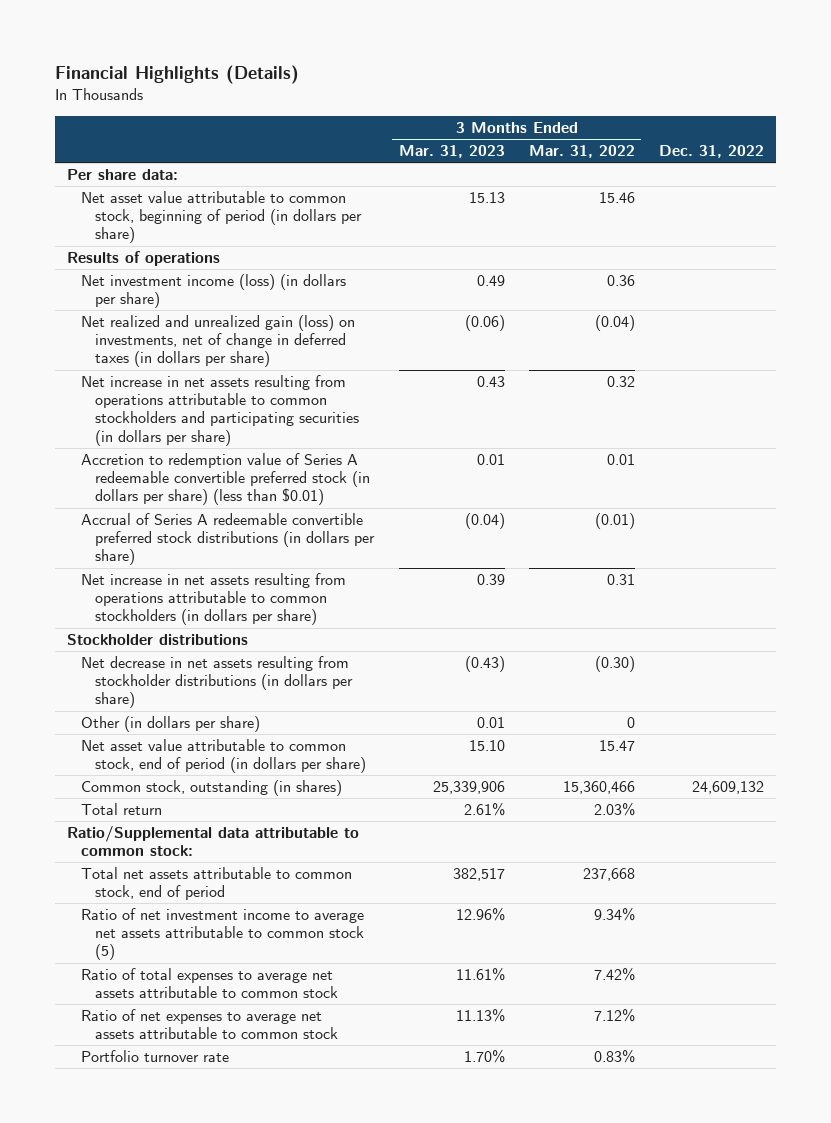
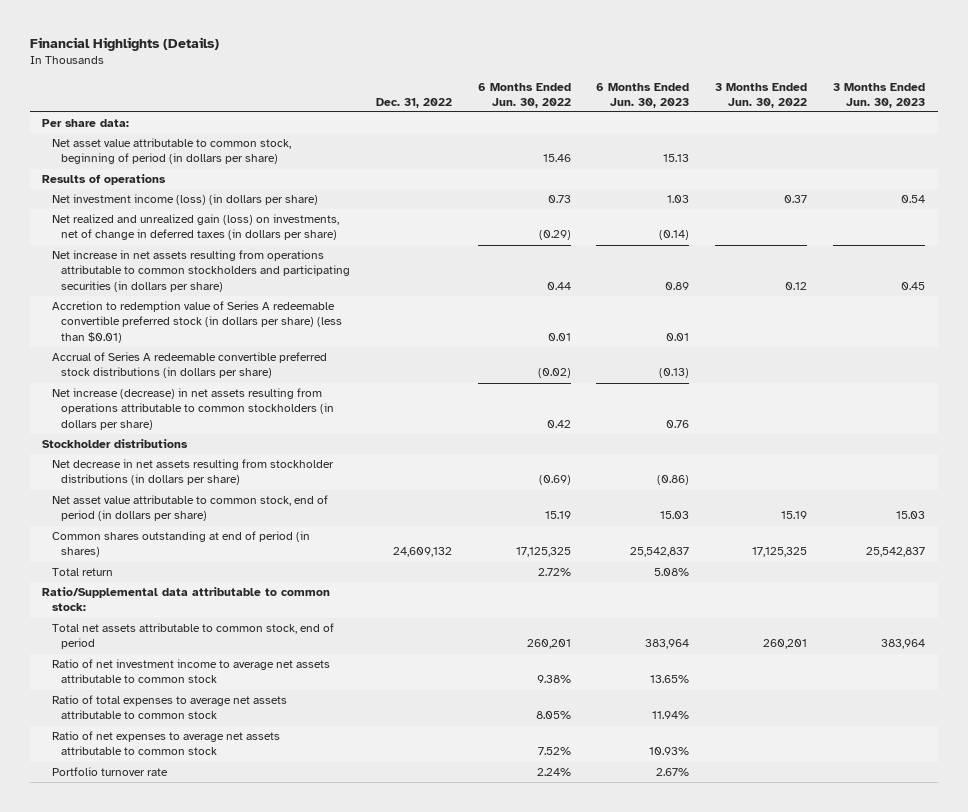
- | 3 Months Ended Mar. 31, 2023 | 3 Months Ended Mar. 31, 2022 | Dec. 31, 2022
+ | Dec. 31, 2022 | 6 Months Ended Jun. 30, 2022 | 6 Months Ended Jun. 30, 2023 | 3 Months Ended Jun. 30, 2022 | 3 Months Ended Jun. 30, 2023
- Net increase in net assets resulting from operations attributable to common stockholders (in dollars per share) | 0.39 | 0.31 |
+ Net increase (decrease) in net assets resulting from operations attributable to common stockholders (in dollars per share) | | 0.42 | 0.76 | |
- Other (in dollars per share) | 0.01 | 0 |
- Common stock, outstanding (in shares) | 25,339,906 | 15,360,466 | 24,609,132
+ Common shares outstanding at end of period (in shares) | 24,609,132 | 17,125,325 | 25,542,837 | 17,125,325 | 25,542,837
- Ratio of net investment income to average net assets attributable to common stock (5) | 12.96% | 9.34% |
+ Ratio of net investment income to average net assets attributable to common stock | | 9.38% | 13.65% | |

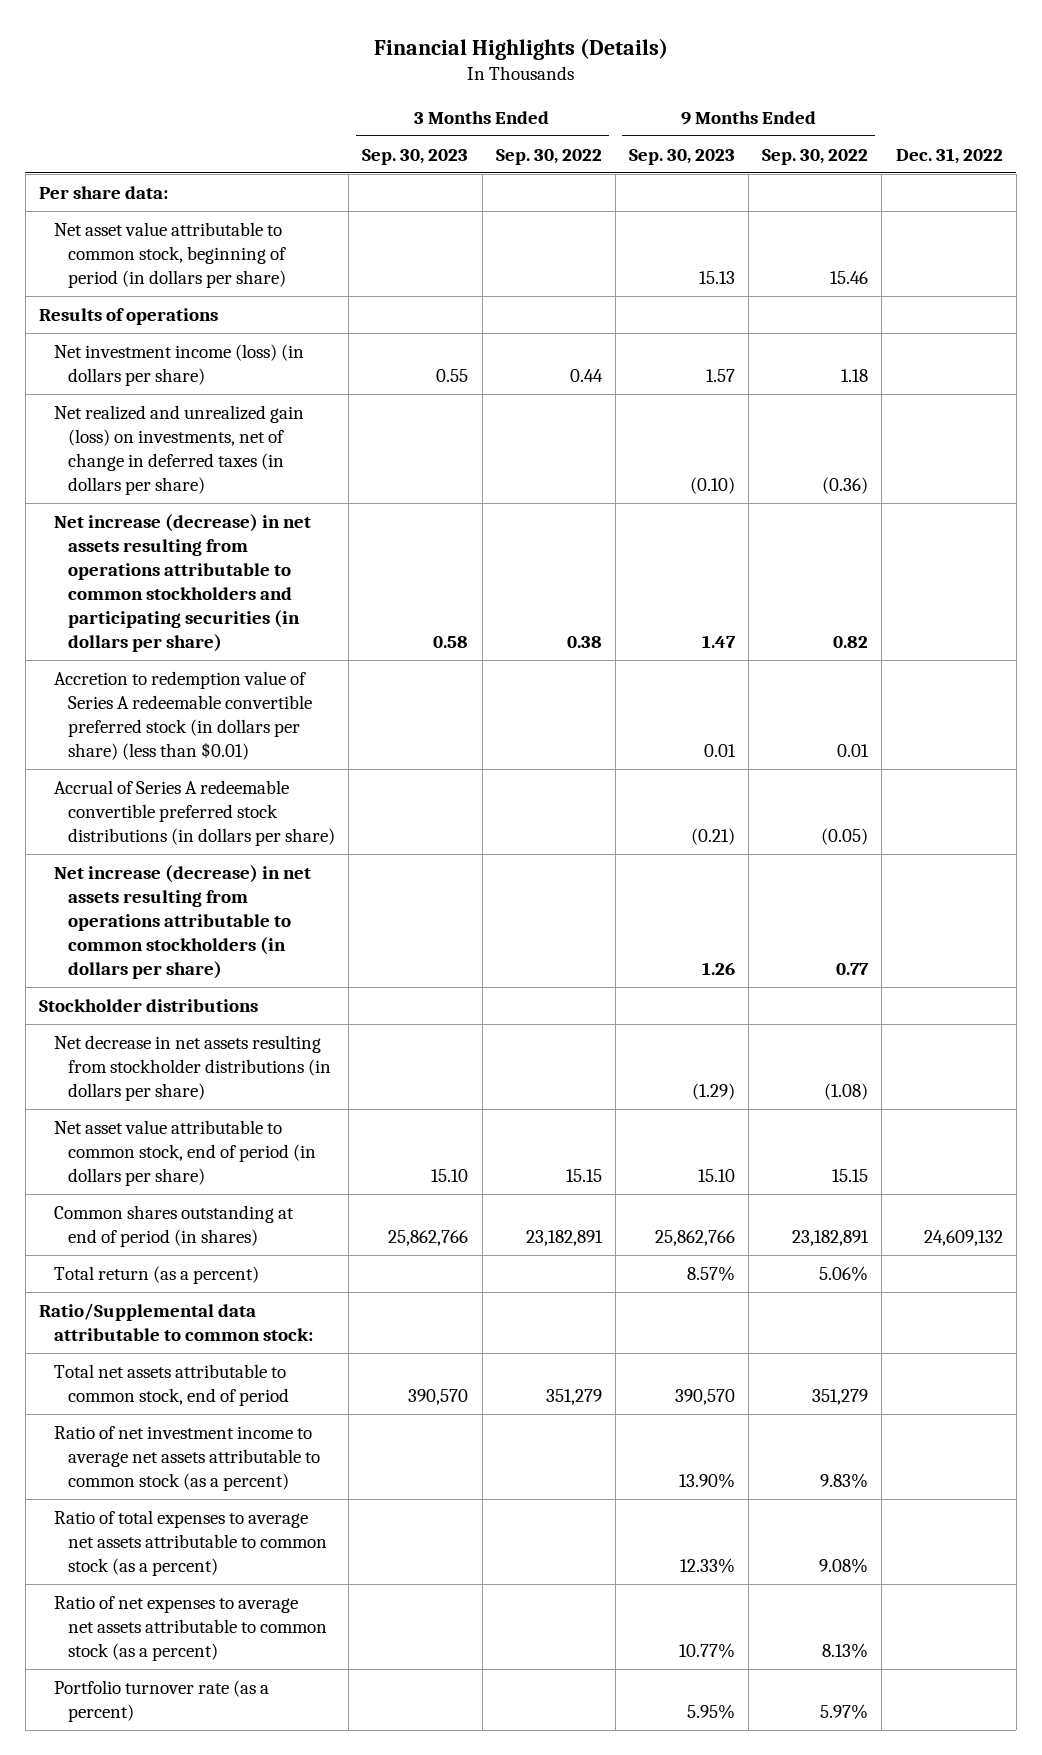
- | Dec. 31, 2022 | 6 Months Ended Jun. 30, 2022 | 6 Months Ended Jun. 30, 2023 | 3 Months Ended Jun. 30, 2022 | 3 Months Ended Jun. 30, 2023
+ | 3 Months Ended Sep. 30, 2023 | 3 Months Ended Sep. 30, 2022 | 9 Months Ended Sep. 30, 2023 | 9 Months Ended Sep. 30, 2022 | Dec. 31, 2022
- Net increase in net assets resulting from operations attributable to common stockholders and participating securities (in dollars per share) | | 0.44 | 0.89 | 0.12 | 0.45
+ Net increase (decrease) in net assets resulting from operations attributable to common stockholders and participating securities (in dollars per share) | 0.58 | 0.38 | 1.47 | 0.82 |
- Total return | | 2.72% | 5.08% | |
+ Total return (as a percent) | | | 8.57% | 5.06% |
- Ratio of net investment income to average net assets attributable to common stock | | 9.38% | 13.65% | |
- Ratio of total expenses to average net assets attributable to common stock | | 8.05% | 11.94% | |
- Ratio of net expenses to average net assets attributable to common stock | | 7.52% | 10.93% | |
- Portfolio turnover rate | | 2.24% | 2.67% | |
+ Ratio of net investment income to average net assets attributable to common stock (as a percent) | | | 13.90% | 9.83% |
+ Ratio of total expenses to average net assets attributable to common stock (as a percent) | | | 12.33% | 9.08% |
+ Ratio of net expenses to average net assets attributable to common stock (as a percent) | | | 10.77% | 8.13% |
+ Portfolio turnover rate (as a percent) | | | 5.95% | 5.97% |

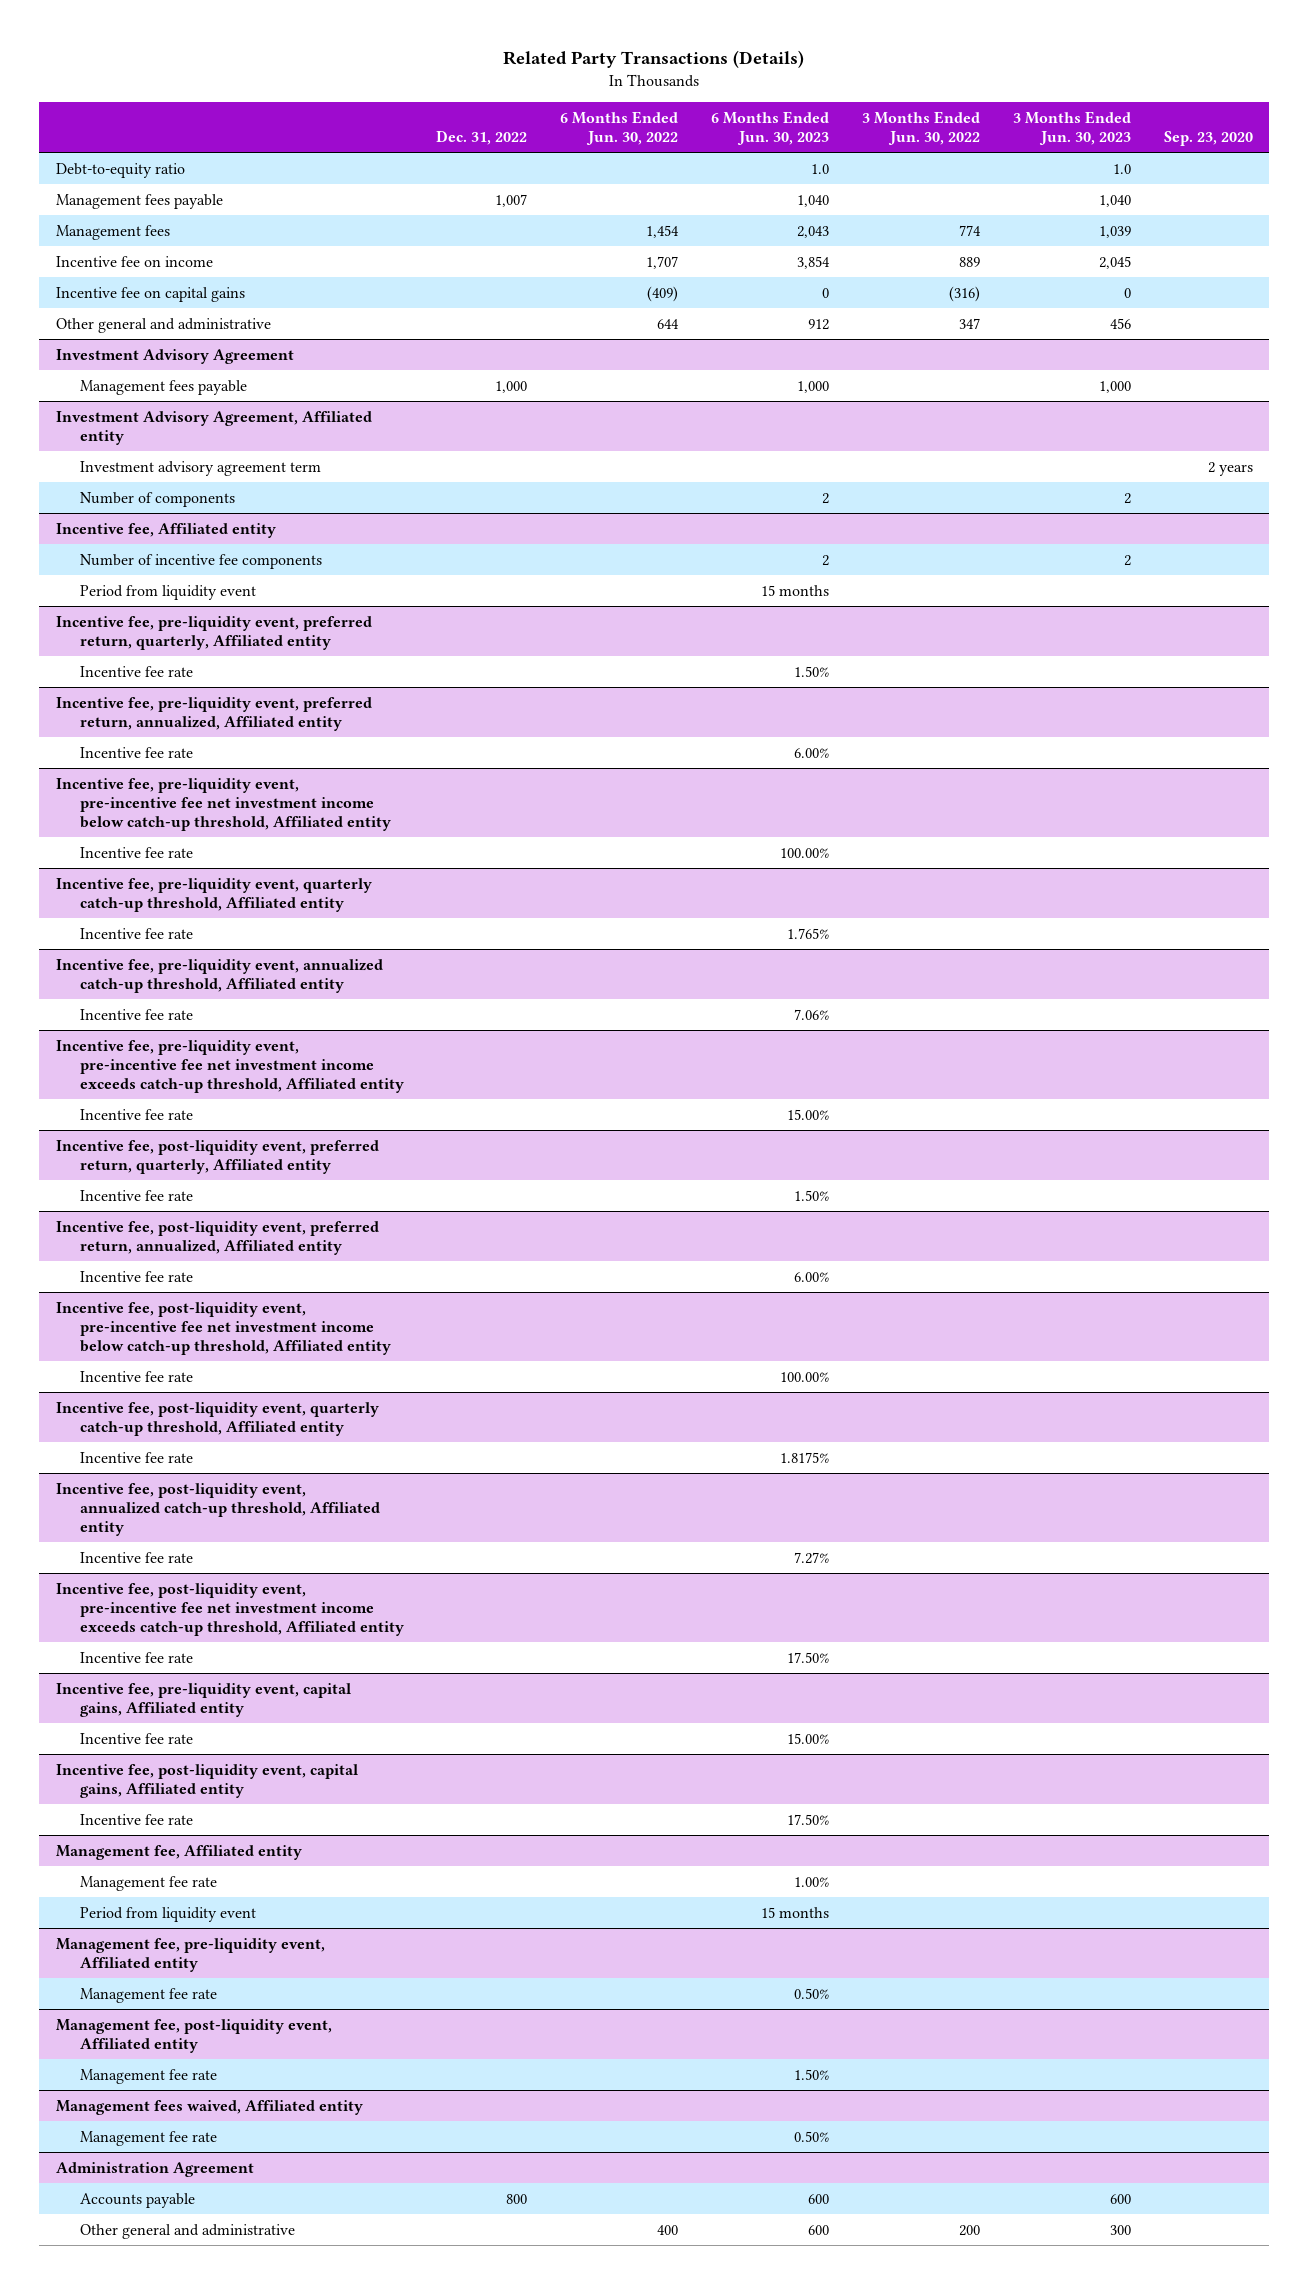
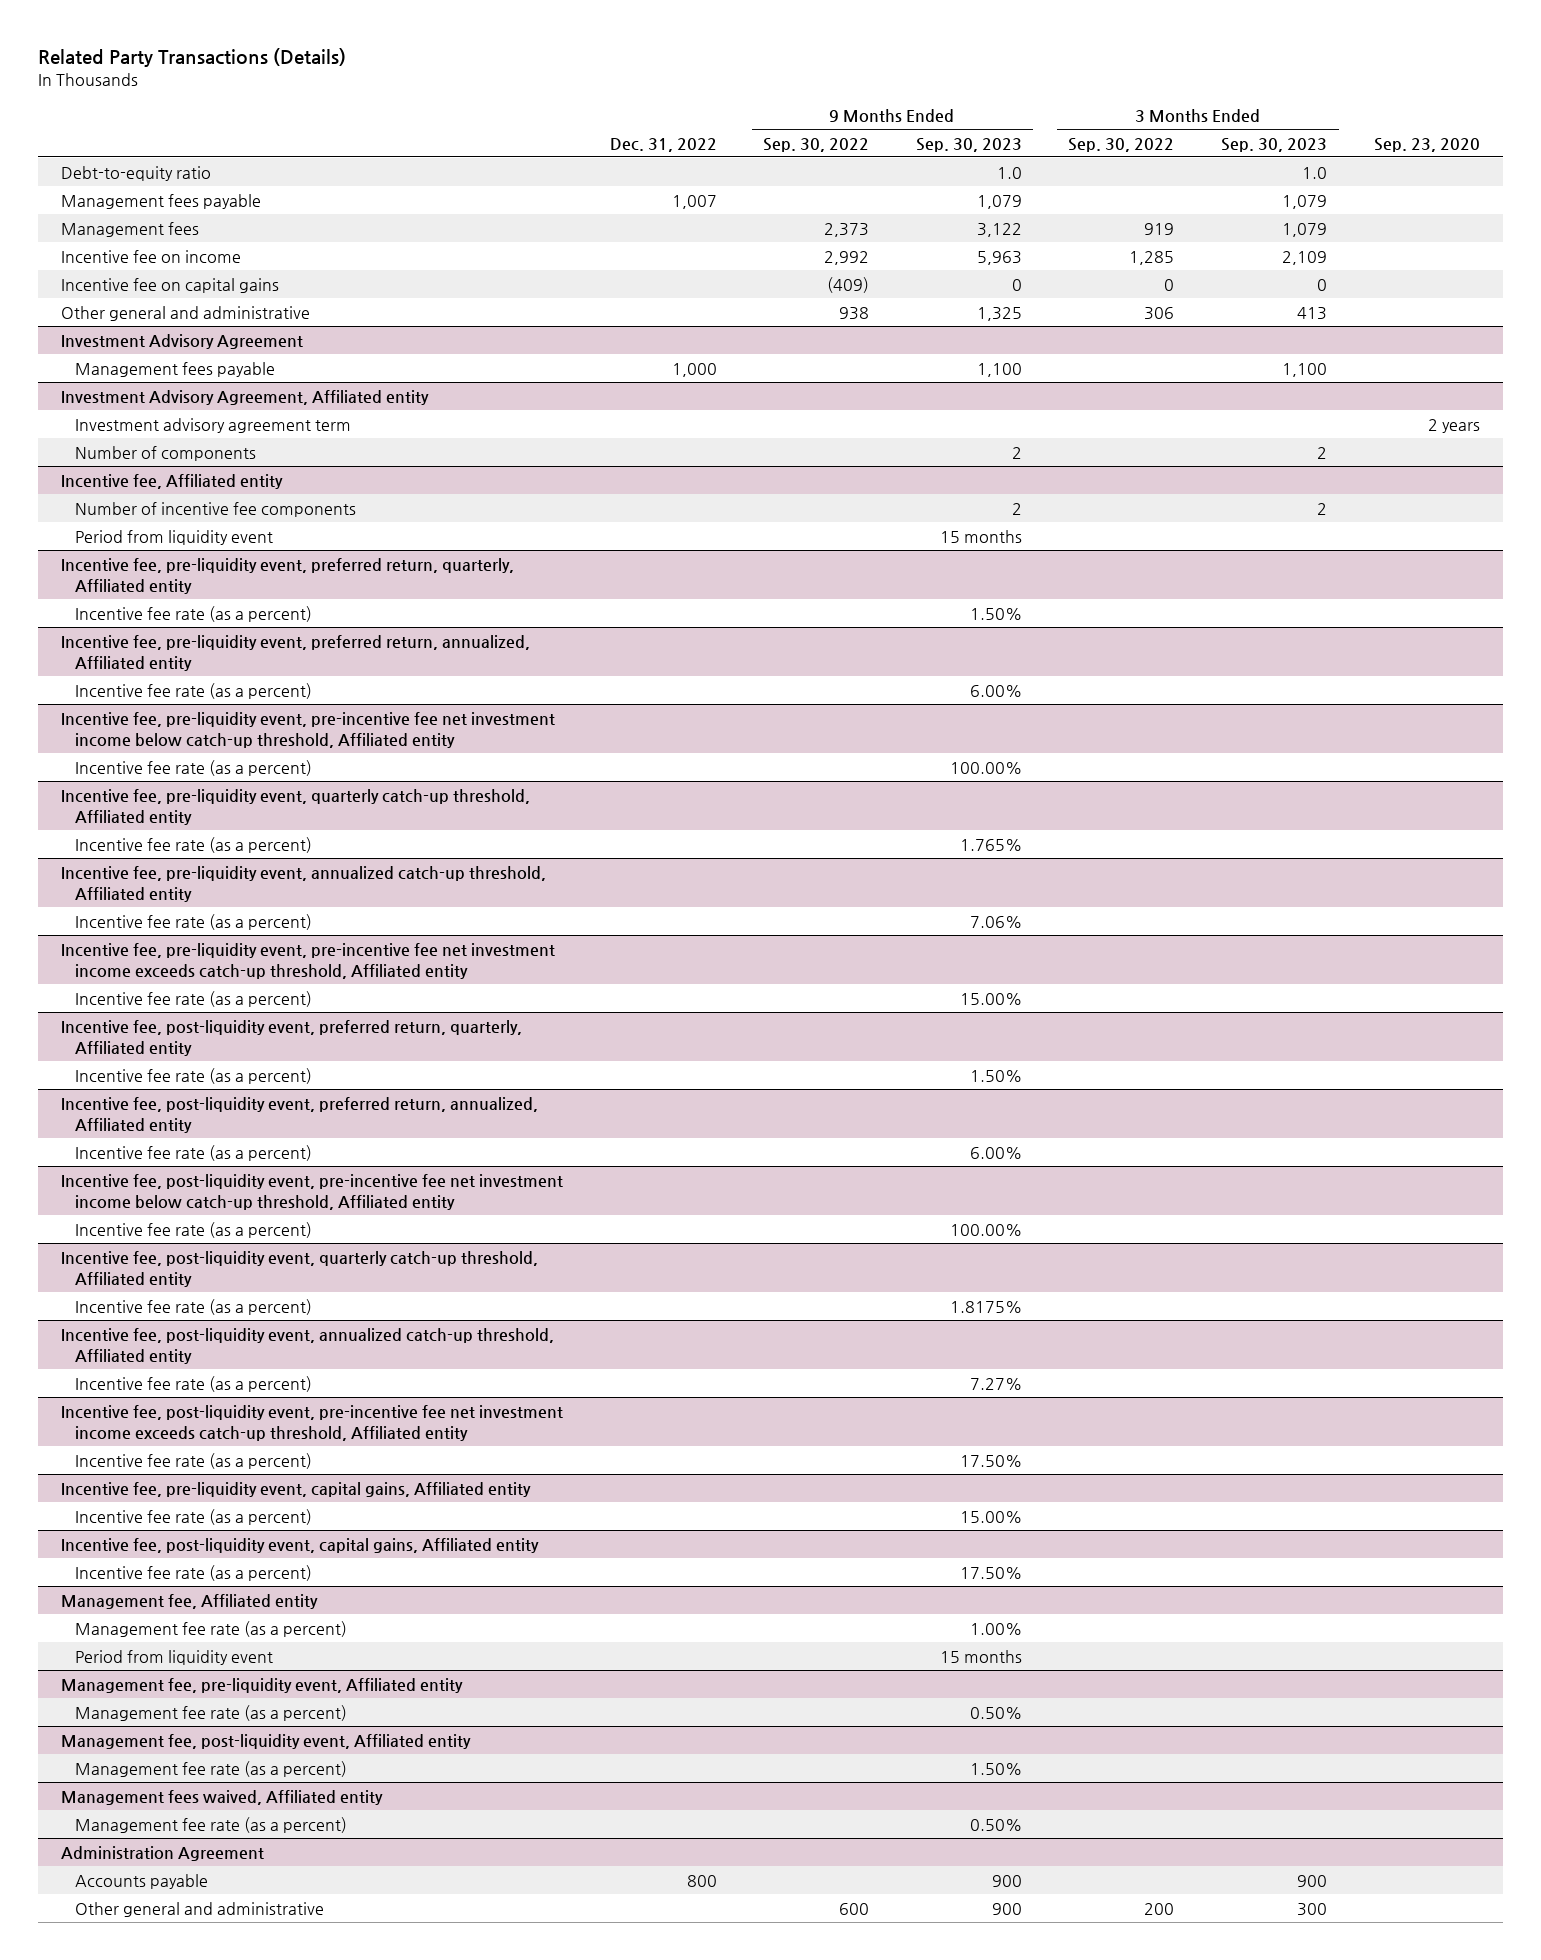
- | Dec. 31, 2022 | 6 Months Ended Jun. 30, 2022 | 6 Months Ended Jun. 30, 2023 | 3 Months Ended Jun. 30, 2022 | 3 Months Ended Jun. 30, 2023 | Sep. 23, 2020
+ | Dec. 31, 2022 | 9 Months Ended Sep. 30, 2022 | 9 Months Ended Sep. 30, 2023 | 3 Months Ended Sep. 30, 2022 | 3 Months Ended Sep. 30, 2023 | Sep. 23, 2020
@ Incentive fee, pre-liquidity event, preferred return, quarterly, Affiliated entity
- Incentive fee rate | | | 1.50% | | |
+ Incentive fee rate (as a percent) | | | 1.50% | | |
@ Incentive fee, pre-liquidity event, preferred return, annualized, Affiliated entity
- Incentive fee rate | | | 6.00% | | |
+ Incentive fee rate (as a percent) | | | 6.00% | | |
@ Incentive fee, pre-liquidity event, pre-incentive fee net investment income below catch-up threshold, Affiliated entity
- Incentive fee rate | | | 100.00% | | |
+ Incentive fee rate (as a percent) | | | 100.00% | | |
@ Incentive fee, pre-liquidity event, quarterly catch-up threshold, Affiliated entity
- Incentive fee rate | | | 1.765% | | |
+ Incentive fee rate (as a percent) | | | 1.765% | | |
@ Incentive fee, pre-liquidity event, annualized catch-up threshold, Affiliated entity
- Incentive fee rate | | | 7.06% | | |
+ Incentive fee rate (as a percent) | | | 7.06% | | |
@ Incentive fee, pre-liquidity event, pre-incentive fee net investment income exceeds catch-up threshold, Affiliated entity
- Incentive fee rate | | | 15.00% | | |
+ Incentive fee rate (as a percent) | | | 15.00% | | |
@ Incentive fee, post-liquidity event, preferred return, quarterly, Affiliated entity
- Incentive fee rate | | | 1.50% | | |
+ Incentive fee rate (as a percent) | | | 1.50% | | |
@ Incentive fee, post-liquidity event, preferred return, annualized, Affiliated entity
- Incentive fee rate | | | 6.00% | | |
+ Incentive fee rate (as a percent) | | | 6.00% | | |
@ Incentive fee, post-liquidity event, pre-incentive fee net investment income below catch-up threshold, Affiliated entity
- Incentive fee rate | | | 100.00% | | |
+ Incentive fee rate (as a percent) | | | 100.00% | | |
@ Incentive fee, post-liquidity event, quarterly catch-up threshold, Affiliated entity
- Incentive fee rate | | | 1.8175% | | |
+ Incentive fee rate (as a percent) | | | 1.8175% | | |
@ Incentive fee, post-liquidity event, annualized catch-up threshold, Affiliated entity
- Incentive fee rate | | | 7.27% | | |
+ Incentive fee rate (as a percent) | | | 7.27% | | |
@ Incentive fee, post-liquidity event, pre-incentive fee net investment income exceeds catch-up threshold, Affiliated entity
- Incentive fee rate | | | 17.50% | | |
+ Incentive fee rate (as a percent) | | | 17.50% | | |
@ Incentive fee, pre-liquidity event, capital gains, Affiliated entity
- Incentive fee rate | | | 15.00% | | |
+ Incentive fee rate (as a percent) | | | 15.00% | | |
@ Incentive fee, post-liquidity event, capital gains, Affiliated entity
- Incentive fee rate | | | 17.50% | | |
+ Incentive fee rate (as a percent) | | | 17.50% | | |
@ Management fee, Affiliated entity
- Management fee rate | | | 1.00% | | |
+ Management fee rate (as a percent) | | | 1.00% | | |
@ Management fee, pre-liquidity event, Affiliated entity
- Management fee rate | | | 0.50% | | |
+ Management fee rate (as a percent) | | | 0.50% | | |
@ Management fee, post-liquidity event, Affiliated entity
- Management fee rate | | | 1.50% | | |
+ Management fee rate (as a percent) | | | 1.50% | | |
@ Management fees waived, Affiliated entity
- Management fee rate | | | 0.50% | | |
+ Management fee rate (as a percent) | | | 0.50% | | |

